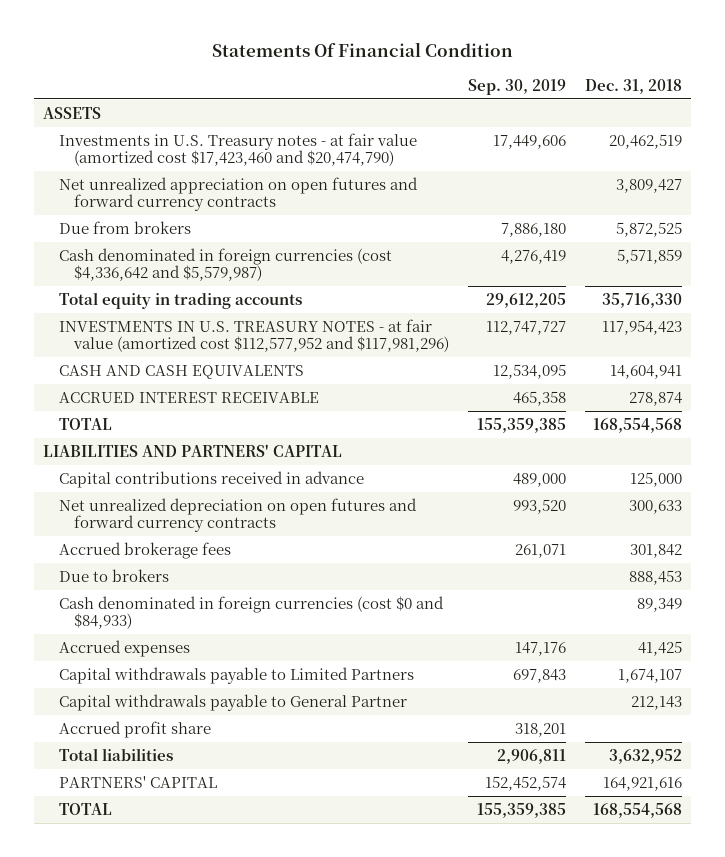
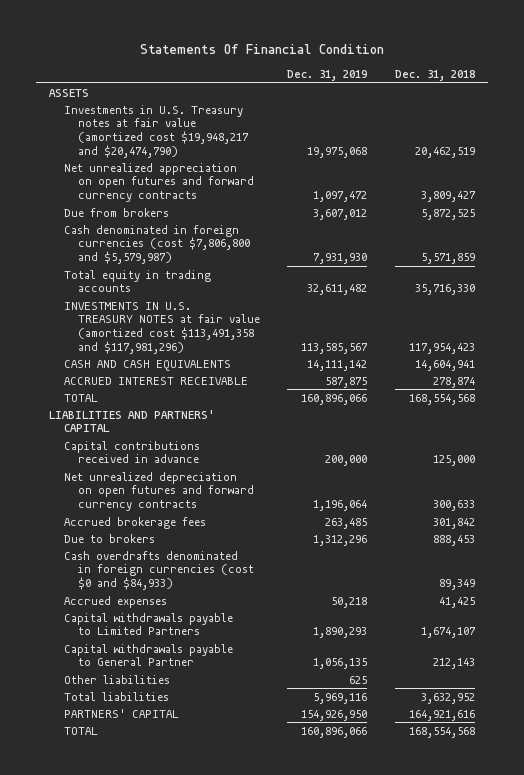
- | Sep. 30, 2019 | Dec. 31, 2018
+ | Dec. 31, 2019 | Dec. 31, 2018
- Investments in U.S. Treasury notes - at fair value (amortized cost $17,423,460 and $20,474,790) | 17,449,606 | 20,462,519
+ Investments in U.S. Treasury notes at fair value (amortized cost $19,948,217 and $20,474,790) | 19,975,068 | 20,462,519
- Cash denominated in foreign currencies (cost $4,336,642 and $5,579,987) | 4,276,419 | 5,571,859
+ Cash denominated in foreign currencies (cost $7,806,800 and $5,579,987) | 7,931,930 | 5,571,859
- INVESTMENTS IN U.S. TREASURY NOTES - at fair value (amortized cost $112,577,952 and $117,981,296) | 112,747,727 | 117,954,423
+ INVESTMENTS IN U.S. TREASURY NOTES at fair value (amortized cost $113,491,358 and $117,981,296) | 113,585,567 | 117,954,423
- Cash denominated in foreign currencies (cost $0 and $84,933) | | 89,349
+ Cash overdrafts denominated in foreign currencies (cost $0 and $84,933) | | 89,349
- Accrued profit share | 318,201 |
+ Other liabilities | 625 |

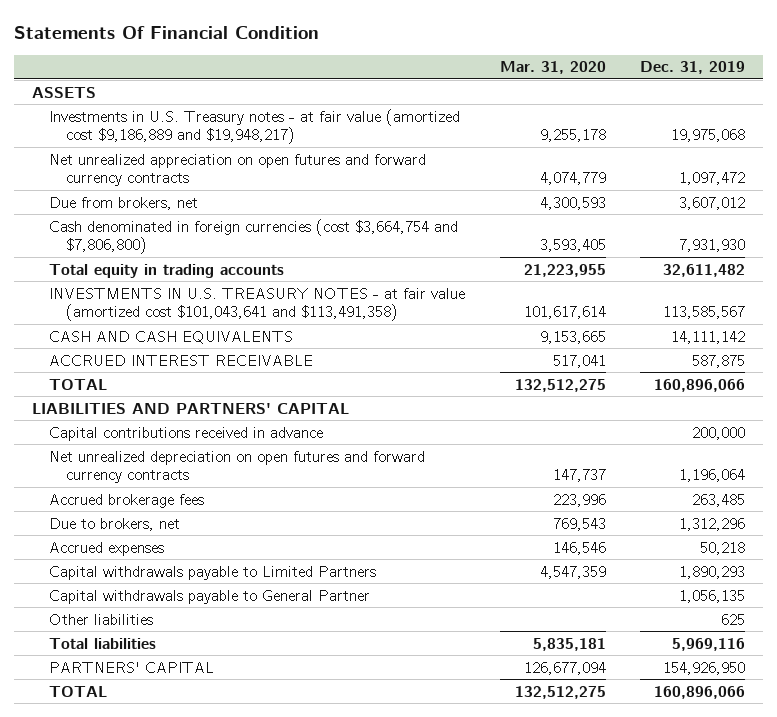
- | Dec. 31, 2019 | Dec. 31, 2018
+ | Mar. 31, 2020 | Dec. 31, 2019
- Investments in U.S. Treasury notes at fair value (amortized cost $19,948,217 and $20,474,790) | 19,975,068 | 20,462,519
+ Investments in U.S. Treasury notes - at fair value (amortized cost $9,186,889 and $19,948,217) | 9,255,178 | 19,975,068
- Due from brokers | 3,607,012 | 5,872,525
- Cash denominated in foreign currencies (cost $7,806,800 and $5,579,987) | 7,931,930 | 5,571,859
+ Due from brokers, net | 4,300,593 | 3,607,012
+ Cash denominated in foreign currencies (cost $3,664,754 and $7,806,800) | 3,593,405 | 7,931,930
- INVESTMENTS IN U.S. TREASURY NOTES at fair value (amortized cost $113,491,358 and $117,981,296) | 113,585,567 | 117,954,423
+ INVESTMENTS IN U.S. TREASURY NOTES - at fair value (amortized cost $101,043,641 and $113,491,358) | 101,617,614 | 113,585,567
- Due to brokers | 1,312,296 | 888,453
- Cash overdrafts denominated in foreign currencies (cost $0 and $84,933) | | 89,349
+ Due to brokers, net | 769,543 | 1,312,296

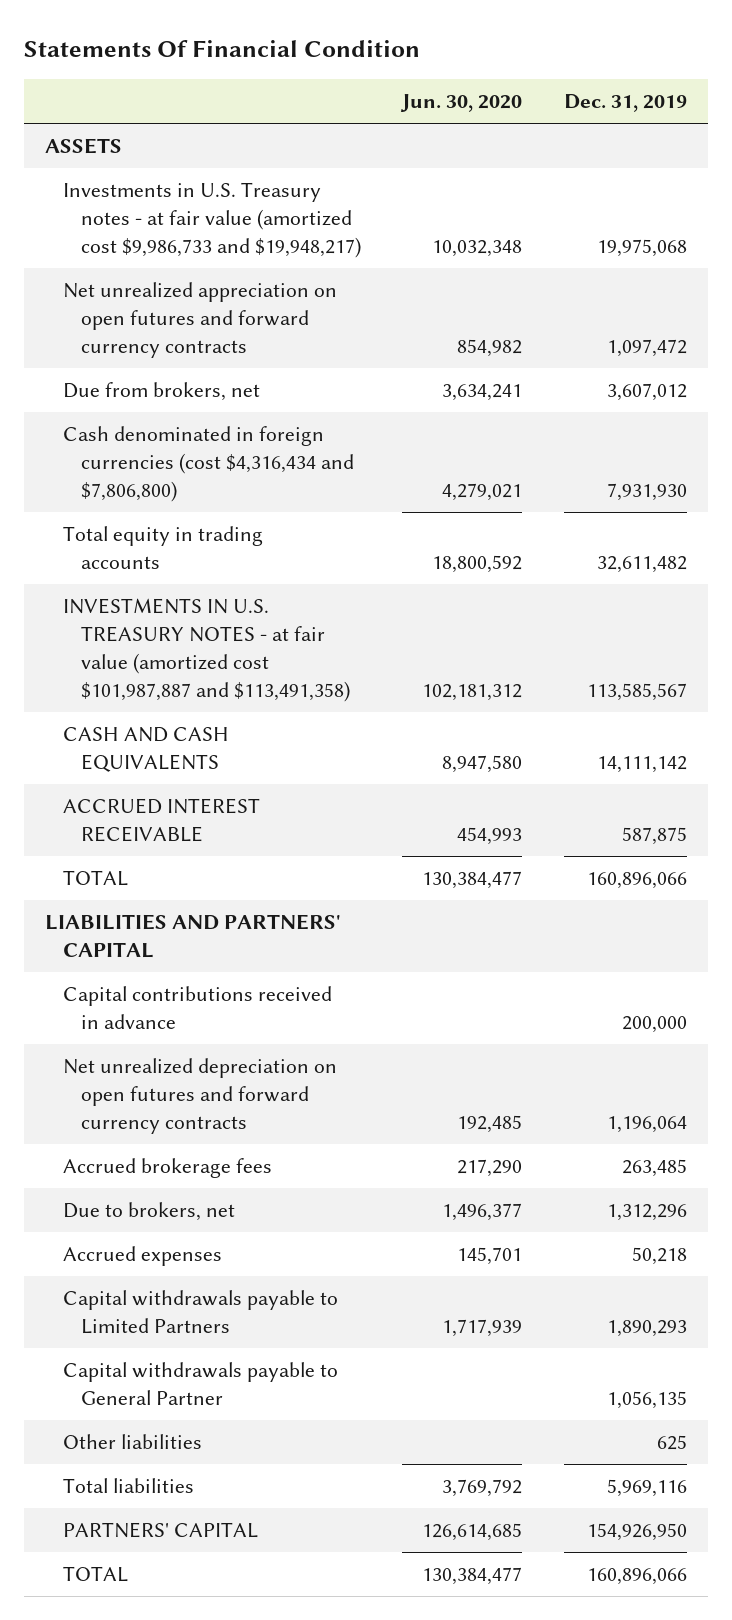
- | Mar. 31, 2020 | Dec. 31, 2019
+ | Jun. 30, 2020 | Dec. 31, 2019
- Investments in U.S. Treasury notes - at fair value (amortized cost $9,186,889 and $19,948,217) | 9,255,178 | 19,975,068
+ Investments in U.S. Treasury notes - at fair value (amortized cost $9,986,733 and $19,948,217) | 10,032,348 | 19,975,068
- Cash denominated in foreign currencies (cost $3,664,754 and $7,806,800) | 3,593,405 | 7,931,930
+ Cash denominated in foreign currencies (cost $4,316,434 and $7,806,800) | 4,279,021 | 7,931,930
- INVESTMENTS IN U.S. TREASURY NOTES - at fair value (amortized cost $101,043,641 and $113,491,358) | 101,617,614 | 113,585,567
+ INVESTMENTS IN U.S. TREASURY NOTES - at fair value (amortized cost $101,987,887 and $113,491,358) | 102,181,312 | 113,585,567

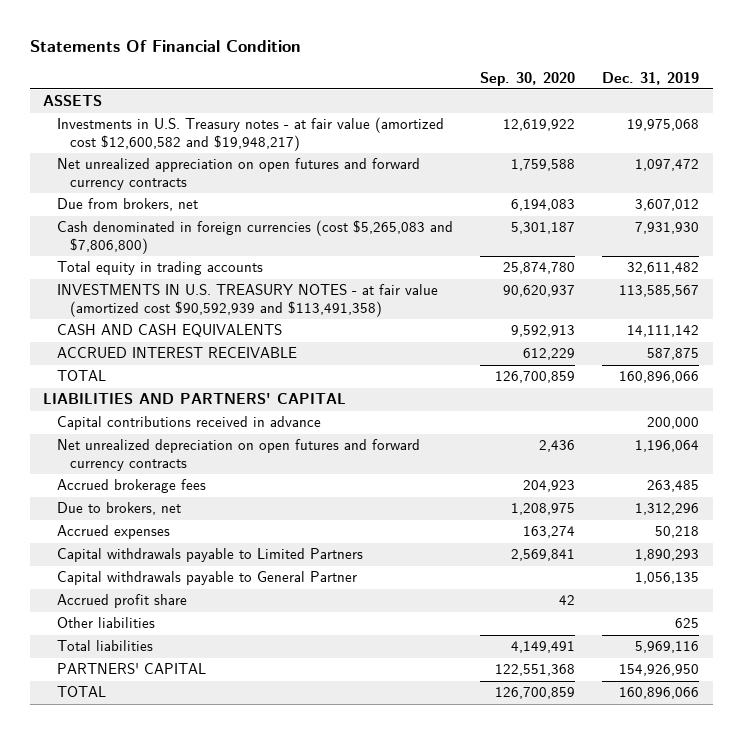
- | Jun. 30, 2020 | Dec. 31, 2019
+ | Sep. 30, 2020 | Dec. 31, 2019
- Investments in U.S. Treasury notes - at fair value (amortized cost $9,986,733 and $19,948,217) | 10,032,348 | 19,975,068
+ Investments in U.S. Treasury notes - at fair value (amortized cost $12,600,582 and $19,948,217) | 12,619,922 | 19,975,068
- Cash denominated in foreign currencies (cost $4,316,434 and $7,806,800) | 4,279,021 | 7,931,930
+ Cash denominated in foreign currencies (cost $5,265,083 and $7,806,800) | 5,301,187 | 7,931,930
- INVESTMENTS IN U.S. TREASURY NOTES - at fair value (amortized cost $101,987,887 and $113,491,358) | 102,181,312 | 113,585,567
+ INVESTMENTS IN U.S. TREASURY NOTES - at fair value (amortized cost $90,592,939 and $113,491,358) | 90,620,937 | 113,585,567
+ Accrued profit share | 42 |

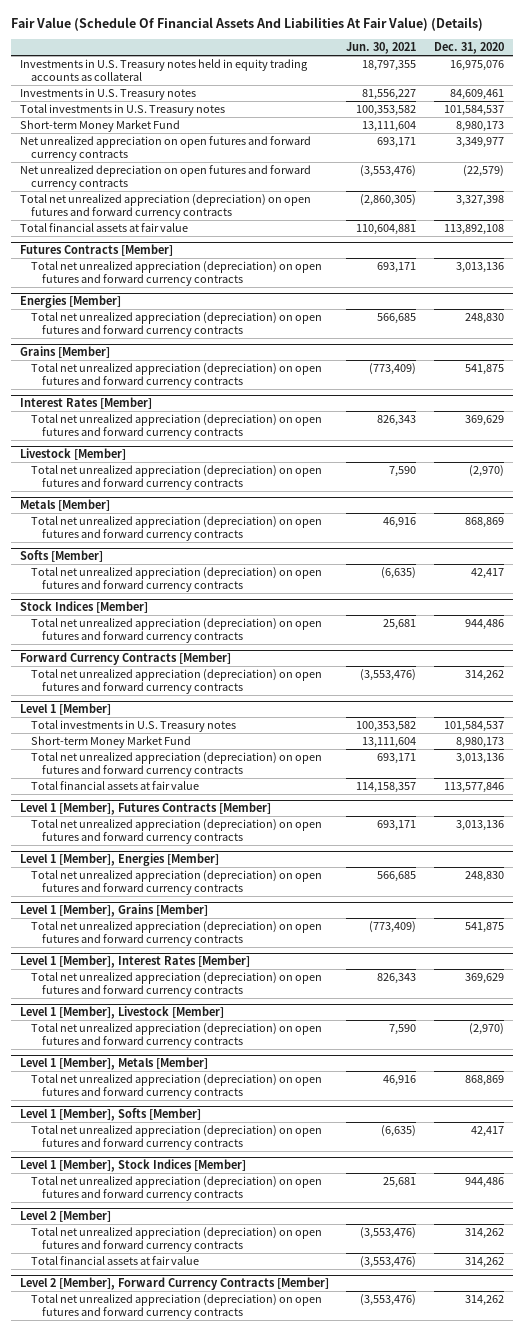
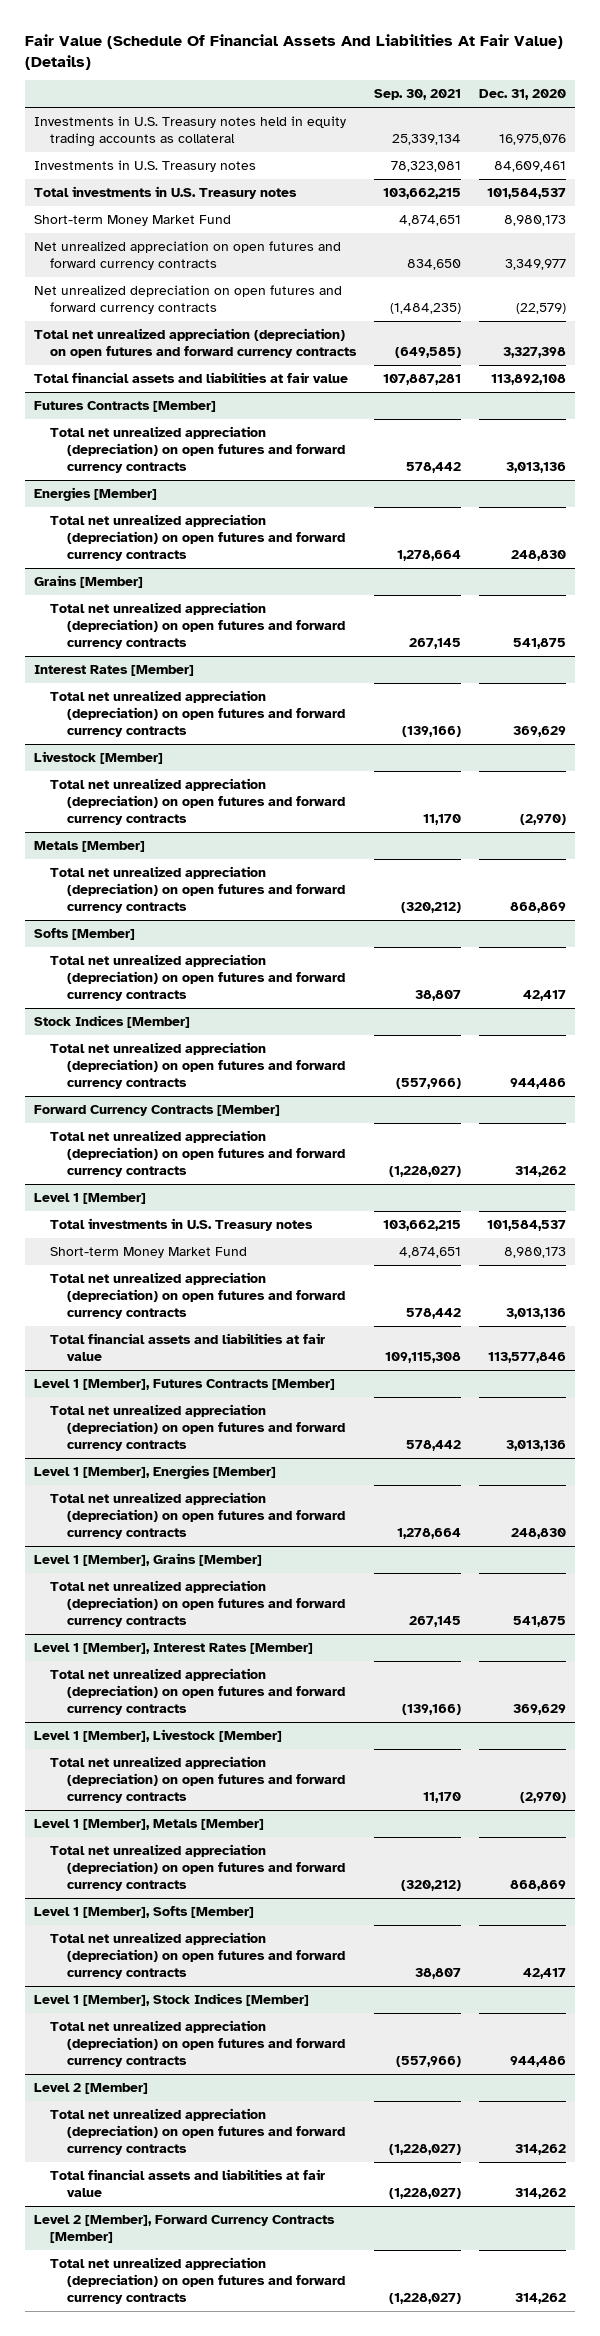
- | Jun. 30, 2021 | Dec. 31, 2020
+ | Sep. 30, 2021 | Dec. 31, 2020
- Total financial assets at fair value | 110,604,881 | 113,892,108
+ Total financial assets and liabilities at fair value | 107,887,281 | 113,892,108
@ Level 1 [Member]
- Total financial assets at fair value | 114,158,357 | 113,577,846
+ Total financial assets and liabilities at fair value | 109,115,308 | 113,577,846
@ Level 2 [Member]
- Total financial assets at fair value | (3,553,476) | 314,262
+ Total financial assets and liabilities at fair value | (1,228,027) | 314,262

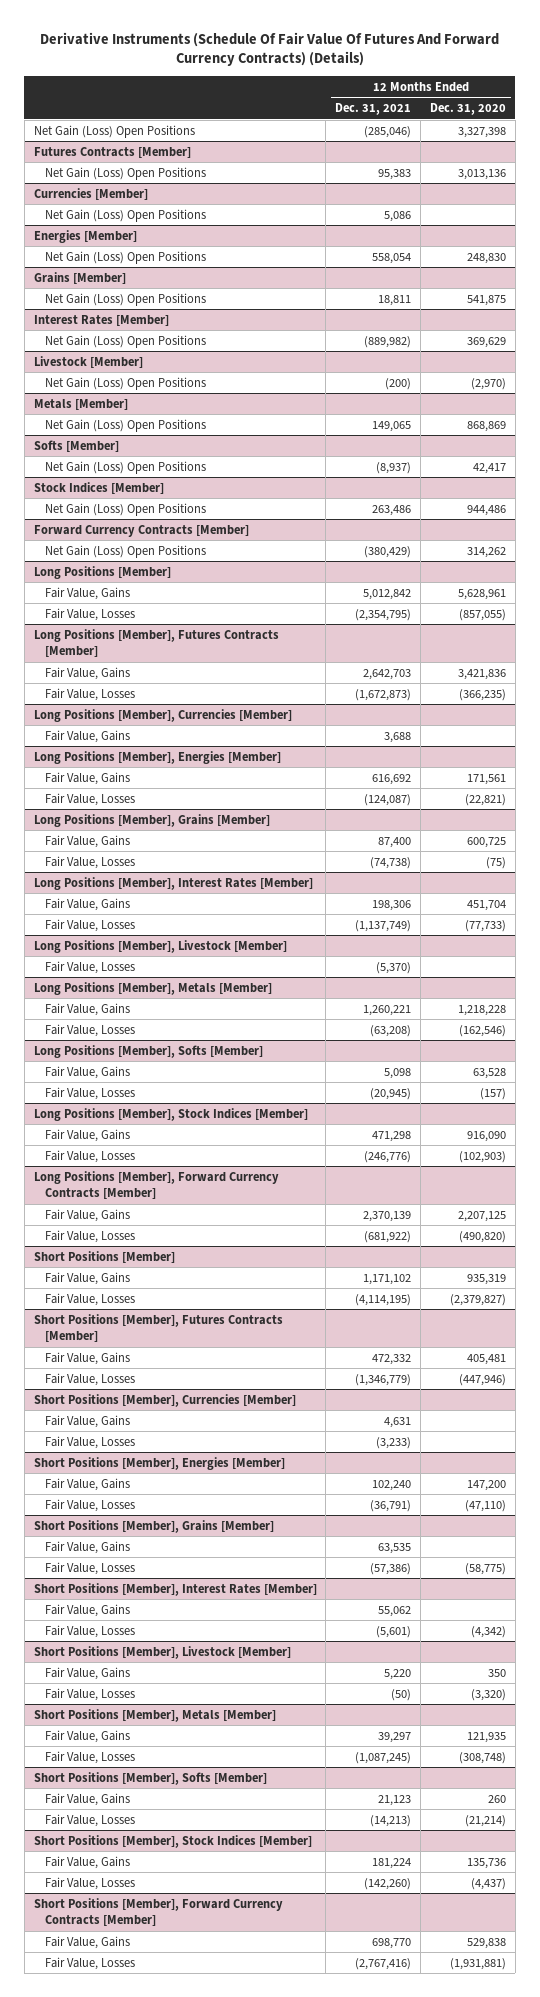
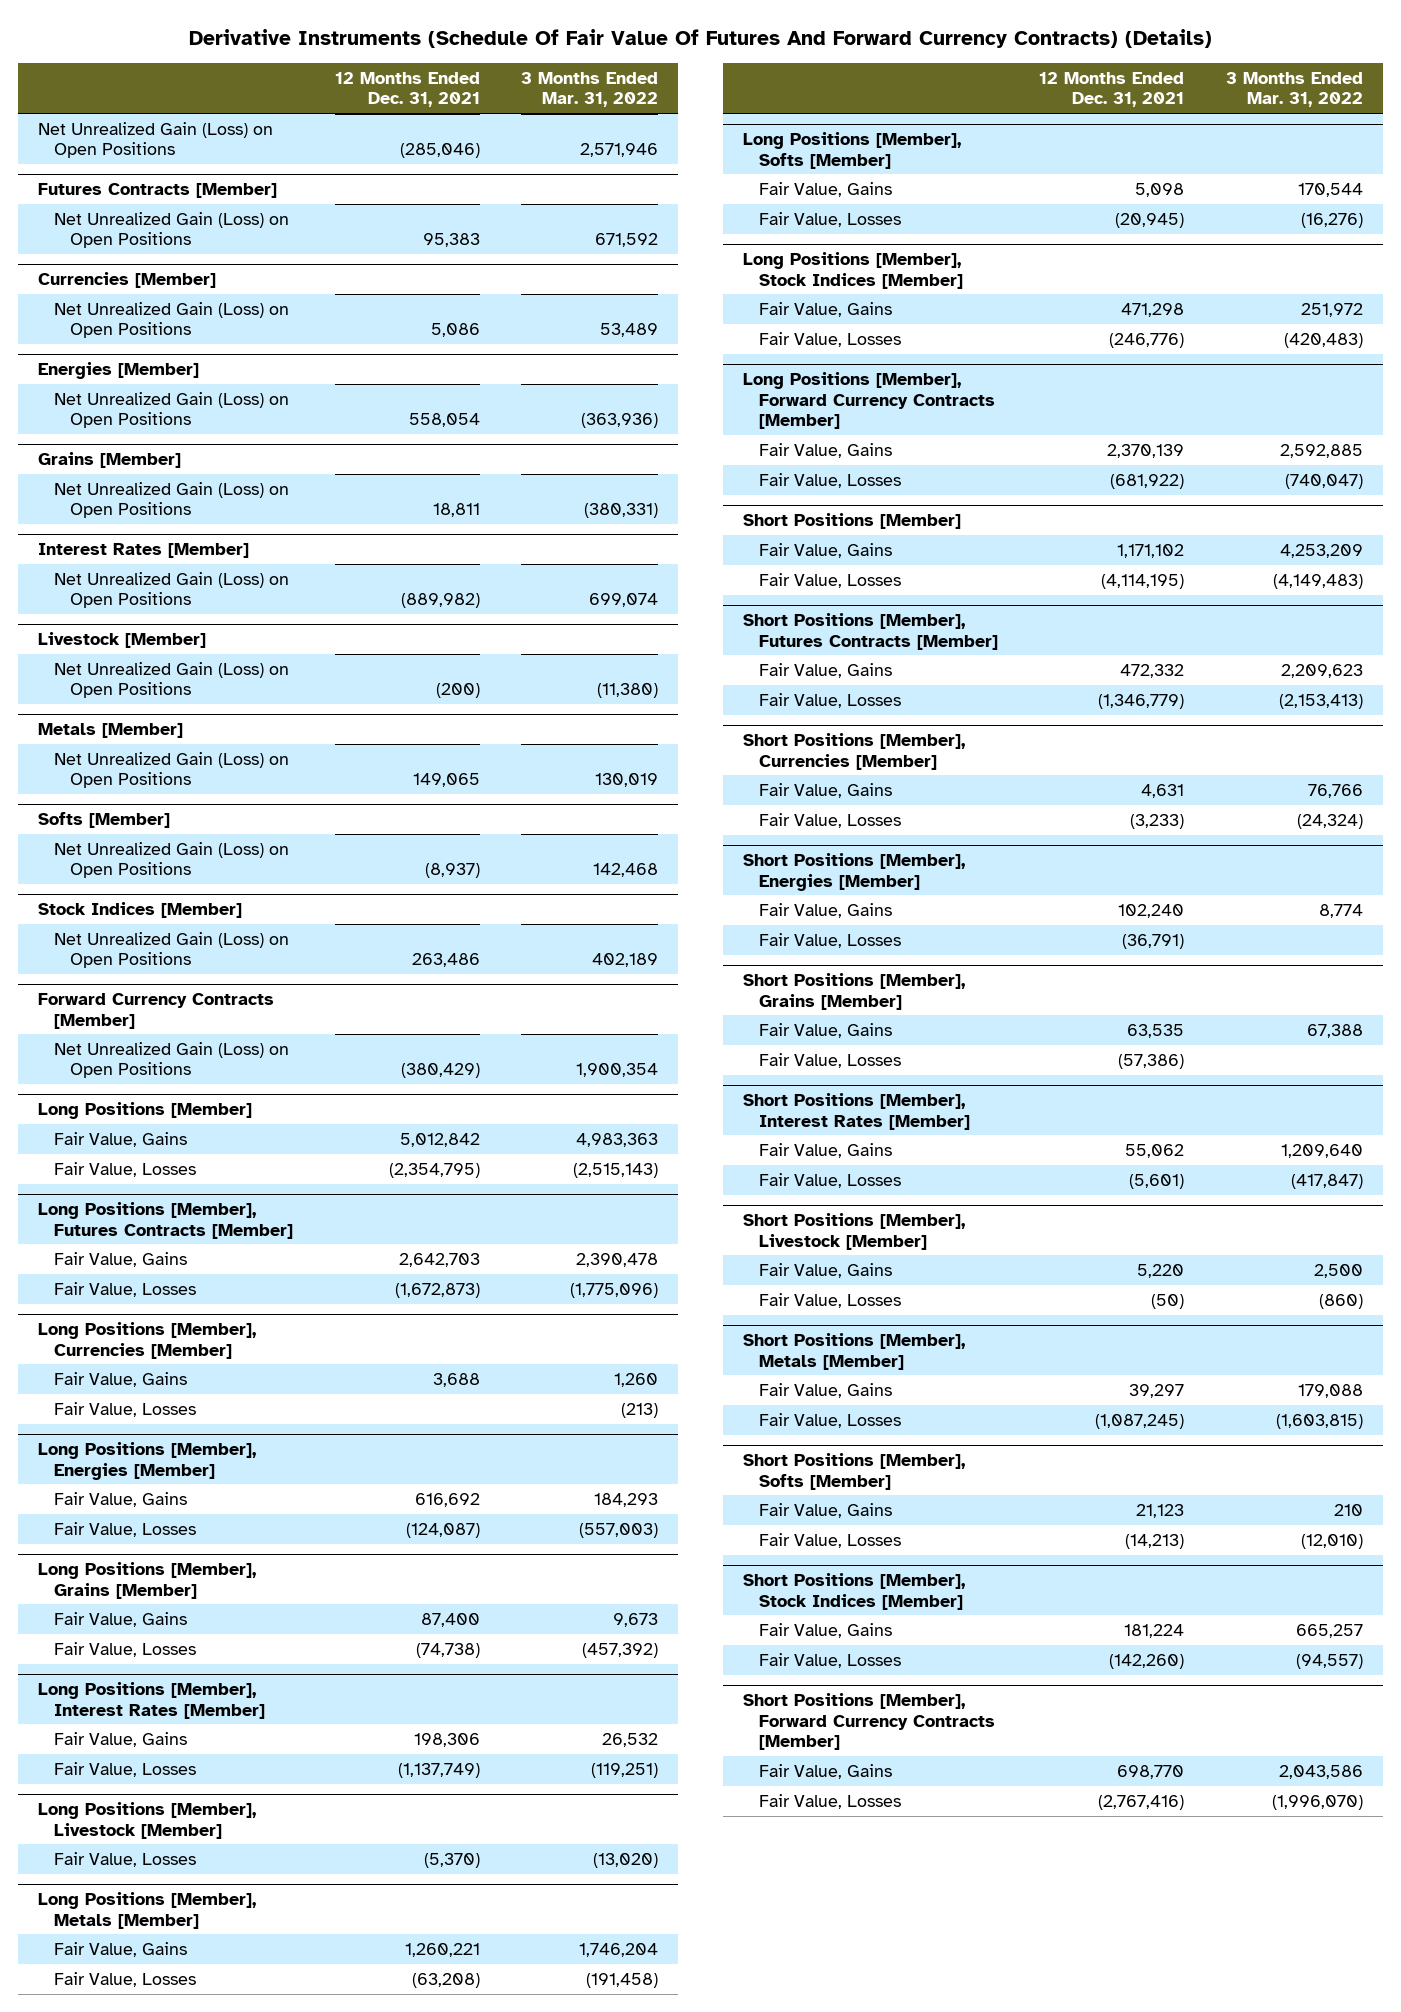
- | 12 Months Ended Dec. 31, 2021 | 12 Months Ended Dec. 31, 2020
+ | 12 Months Ended Dec. 31, 2021 | 3 Months Ended Mar. 31, 2022
- Net Gain (Loss) Open Positions | (285,046) | 3,327,398
+ Net Unrealized Gain (Loss) on Open Positions | (285,046) | 2,571,946
@ Futures Contracts [Member]
- Net Gain (Loss) Open Positions | 95,383 | 3,013,136
+ Net Unrealized Gain (Loss) on Open Positions | 95,383 | 671,592
@ Currencies [Member]
- Net Gain (Loss) Open Positions | 5,086 |
+ Net Unrealized Gain (Loss) on Open Positions | 5,086 | 53,489
@ Energies [Member]
- Net Gain (Loss) Open Positions | 558,054 | 248,830
+ Net Unrealized Gain (Loss) on Open Positions | 558,054 | (363,936)
@ Grains [Member]
- Net Gain (Loss) Open Positions | 18,811 | 541,875
+ Net Unrealized Gain (Loss) on Open Positions | 18,811 | (380,331)
@ Interest Rates [Member]
- Net Gain (Loss) Open Positions | (889,982) | 369,629
+ Net Unrealized Gain (Loss) on Open Positions | (889,982) | 699,074
@ Livestock [Member]
- Net Gain (Loss) Open Positions | (200) | (2,970)
+ Net Unrealized Gain (Loss) on Open Positions | (200) | (11,380)
@ Metals [Member]
- Net Gain (Loss) Open Positions | 149,065 | 868,869
+ Net Unrealized Gain (Loss) on Open Positions | 149,065 | 130,019
@ Softs [Member]
- Net Gain (Loss) Open Positions | (8,937) | 42,417
+ Net Unrealized Gain (Loss) on Open Positions | (8,937) | 142,468
@ Stock Indices [Member]
- Net Gain (Loss) Open Positions | 263,486 | 944,486
+ Net Unrealized Gain (Loss) on Open Positions | 263,486 | 402,189
@ Forward Currency Contracts [Member]
- Net Gain (Loss) Open Positions | (380,429) | 314,262
+ Net Unrealized Gain (Loss) on Open Positions | (380,429) | 1,900,354
@ Long Positions [Member], Currencies [Member]
+ Fair Value, Losses | | (213)

